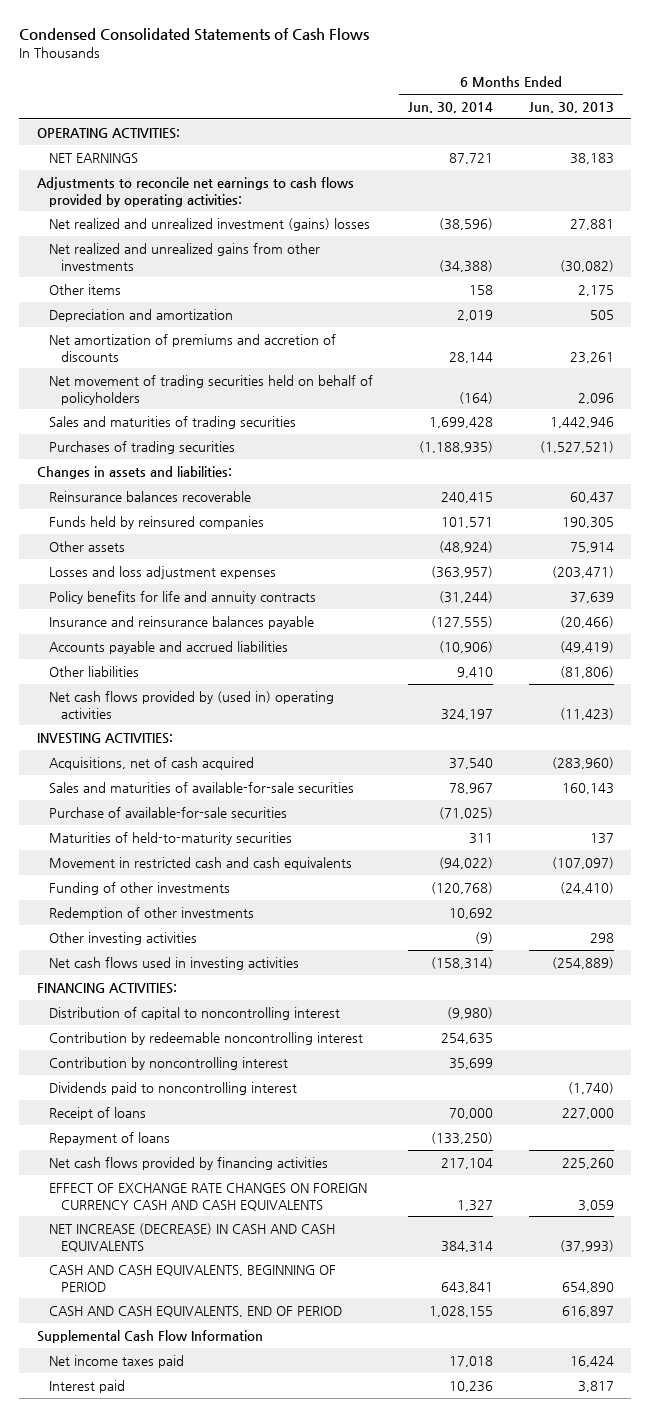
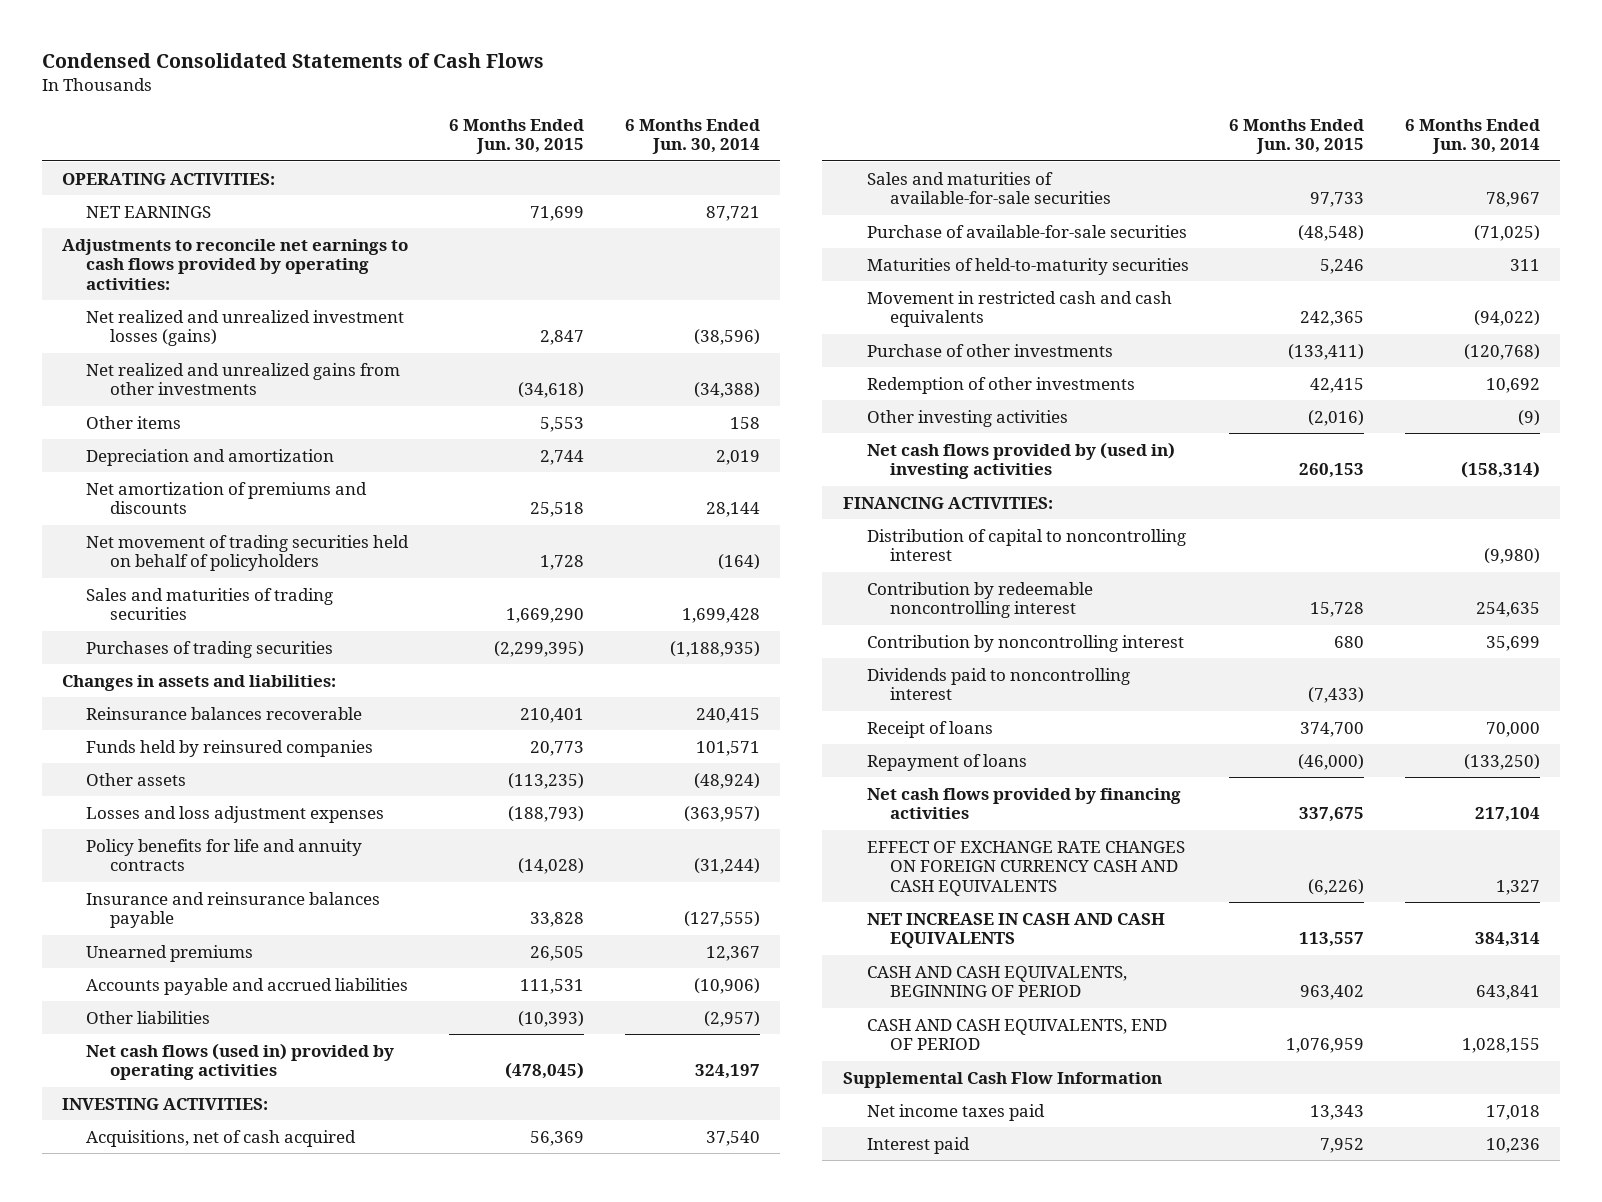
- | 6 Months Ended Jun. 30, 2014 | 6 Months Ended Jun. 30, 2013
+ | 6 Months Ended Jun. 30, 2015 | 6 Months Ended Jun. 30, 2014
- Net realized and unrealized investment (gains) losses | (38,596) | 27,881
+ Net realized and unrealized investment losses (gains) | 2,847 | (38,596)
- Net amortization of premiums and accretion of discounts | 28,144 | 23,261
+ Net amortization of premiums and discounts | 25,518 | 28,144
+ Unearned premiums | 26,505 | 12,367
- Other liabilities | 9,410 | (81,806)
- Net cash flows provided by (used in) operating activities | 324,197 | (11,423)
+ Other liabilities | (10,393) | (2,957)
+ Net cash flows (used in) provided by operating activities | (478,045) | 324,197
- Funding of other investments | (120,768) | (24,410)
+ Purchase of other investments | (133,411) | (120,768)
- Net cash flows used in investing activities | (158,314) | (254,889)
+ Net cash flows provided by (used in) investing activities | 260,153 | (158,314)
- NET INCREASE (DECREASE) IN CASH AND CASH EQUIVALENTS | 384,314 | (37,993)
+ NET INCREASE IN CASH AND CASH EQUIVALENTS | 113,557 | 384,314

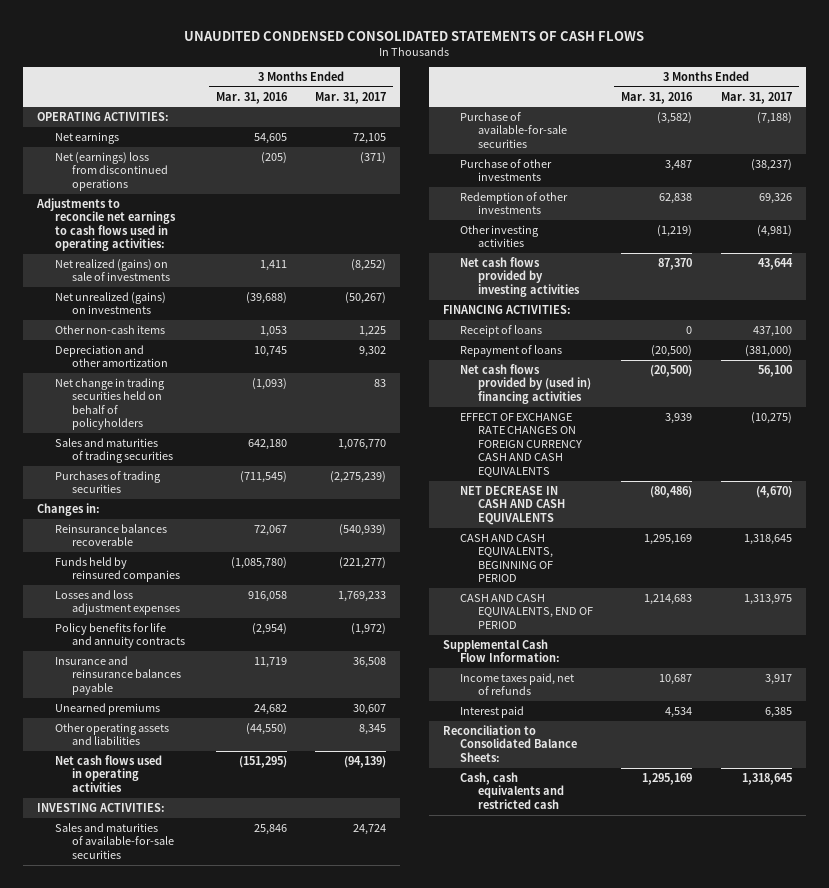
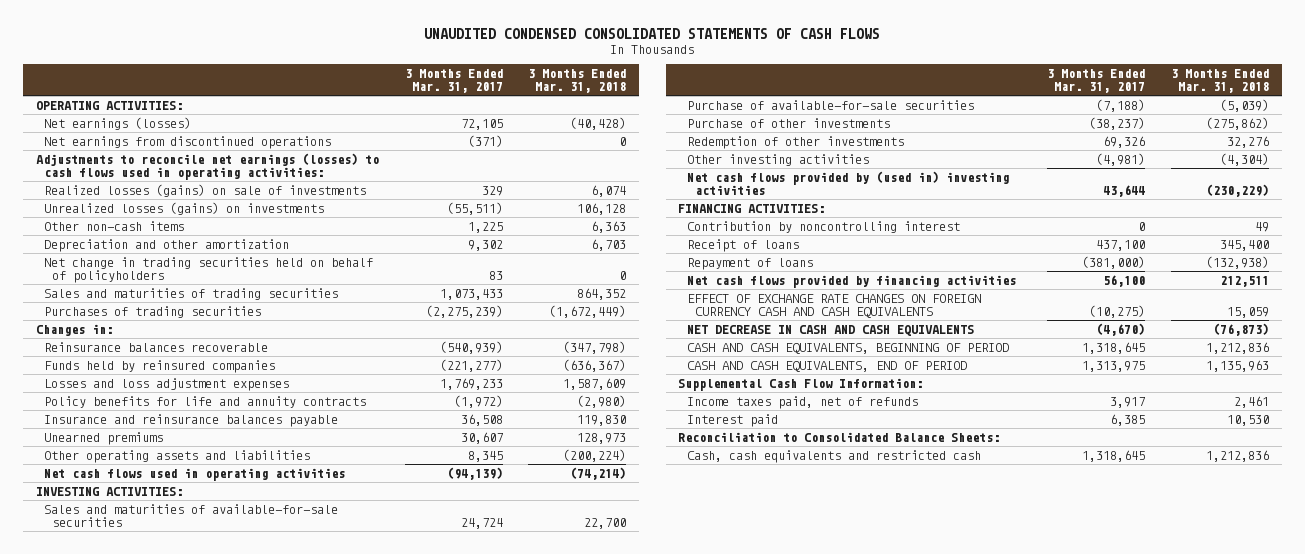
- | 3 Months Ended Mar. 31, 2016 | 3 Months Ended Mar. 31, 2017
+ | 3 Months Ended Mar. 31, 2017 | 3 Months Ended Mar. 31, 2018
- Net earnings | 54,605 | 72,105
- Net (earnings) loss from discontinued operations | (205) | (371)
- Adjustments to reconcile net earnings to cash flows used in operating activities:
- Net realized (gains) on sale of investments | 1,411 | (8,252)
- Net unrealized (gains) on investments | (39,688) | (50,267)
+ Net earnings (losses) | 72,105 | (40,428)
+ Net earnings from discontinued operations | (371) | 0
+ Adjustments to reconcile net earnings (losses) to cash flows used in operating activities:
+ Realized losses (gains) on sale of investments | 329 | 6,074
+ Unrealized losses (gains) on investments | (55,511) | 106,128
- Sales and maturities of trading securities | 642,180 | 1,076,770
+ Sales and maturities of trading securities | 1,073,433 | 864,352
- Net cash flows provided by investing activities | 87,370 | 43,644
+ Net cash flows provided by (used in) investing activities | 43,644 | (230,229)
+ Contribution by noncontrolling interest | 0 | 49
- Net cash flows provided by (used in) financing activities | (20,500) | 56,100
+ Net cash flows provided by financing activities | 56,100 | 212,511

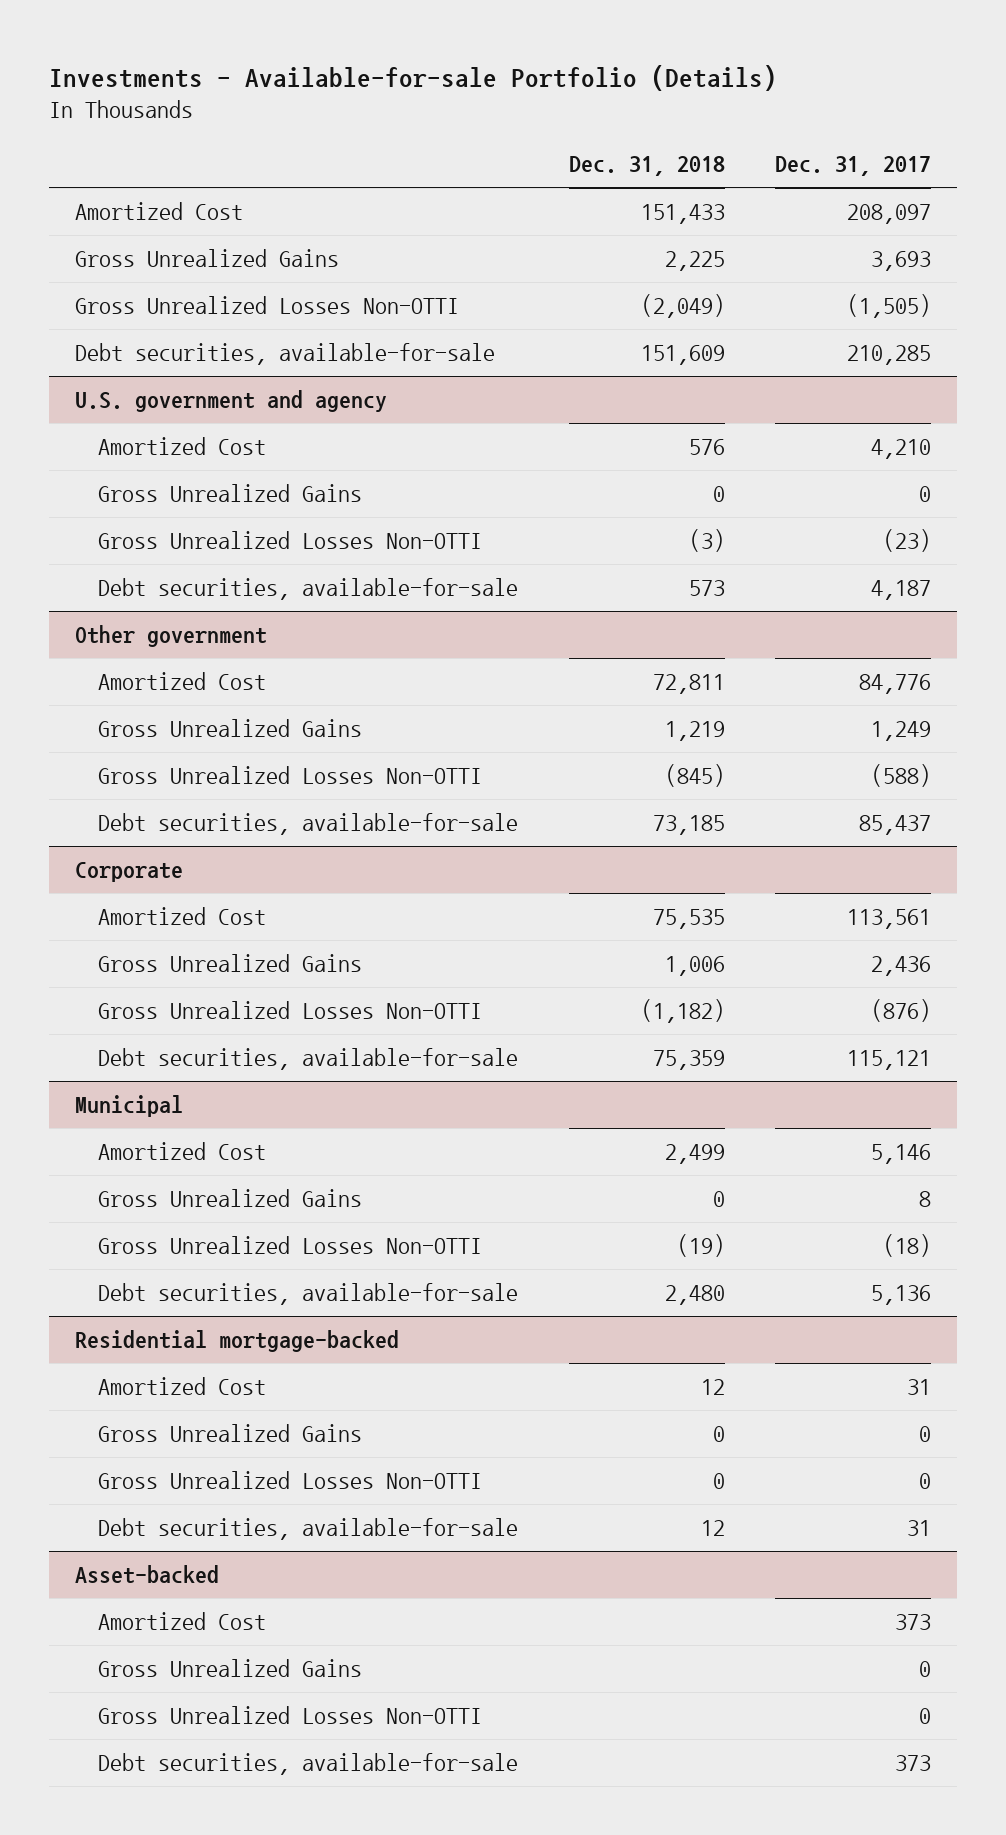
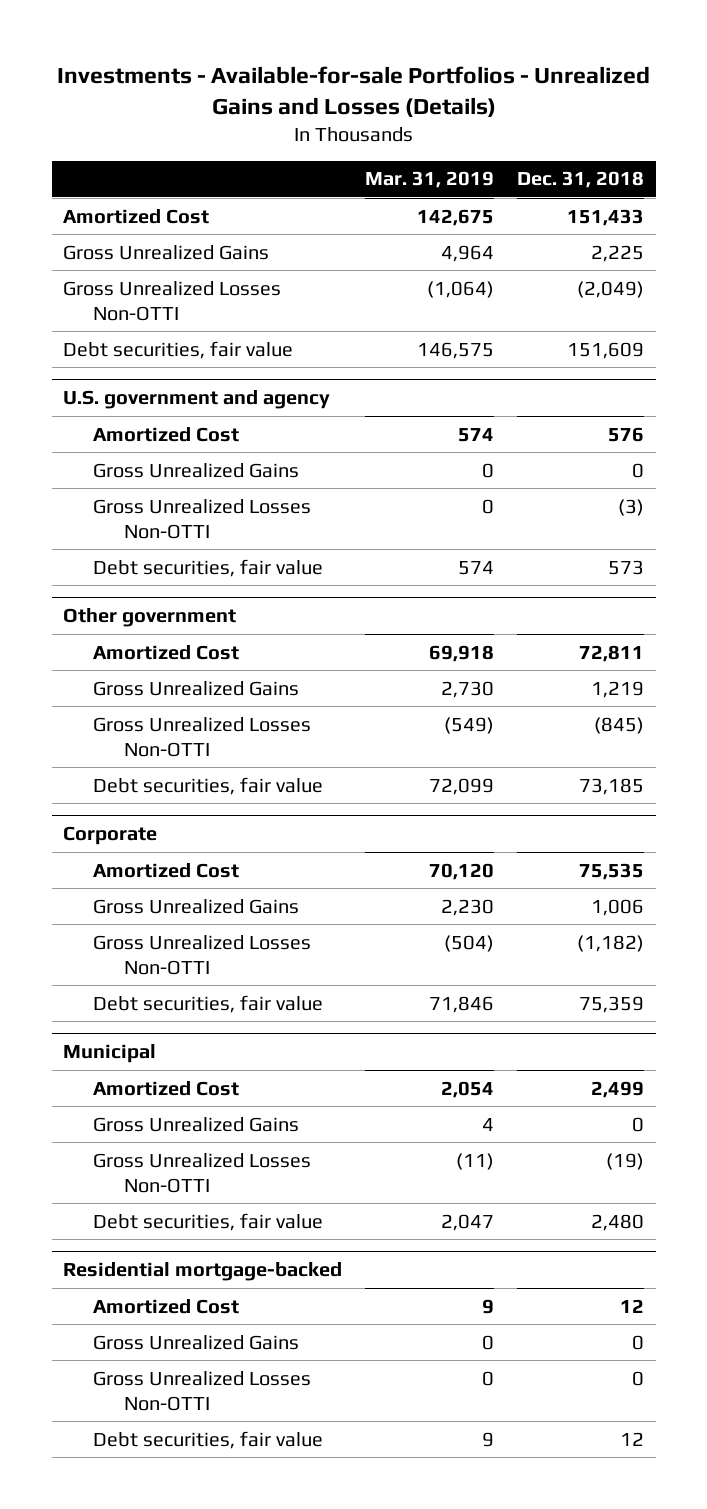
- Investments - Available-for-sale Portfolio (Details)
+ Investments - Available-for-sale Portfolios - Unrealized Gains and Losses (Details)
- | Dec. 31, 2018 | Dec. 31, 2017
+ | Mar. 31, 2019 | Dec. 31, 2018
- Debt securities, available-for-sale | 151,609 | 210,285
+ Debt securities, fair value | 146,575 | 151,609
@ U.S. government and agency
- Debt securities, available-for-sale | 573 | 4,187
+ Debt securities, fair value | 574 | 573
@ Other government
- Debt securities, available-for-sale | 73,185 | 85,437
+ Debt securities, fair value | 72,099 | 73,185
@ Corporate
- Debt securities, available-for-sale | 75,359 | 115,121
+ Debt securities, fair value | 71,846 | 75,359
@ Municipal
- Debt securities, available-for-sale | 2,480 | 5,136
+ Debt securities, fair value | 2,047 | 2,480
@ Residential mortgage-backed
- Debt securities, available-for-sale | 12 | 31
- Asset-backed
- Amortized Cost | | 373
- Gross Unrealized Gains | | 0
- Gross Unrealized Losses Non-OTTI | | 0
- Debt securities, available-for-sale | | 373
@ Residential mortgage-backed
+ Debt securities, fair value | 9 | 12

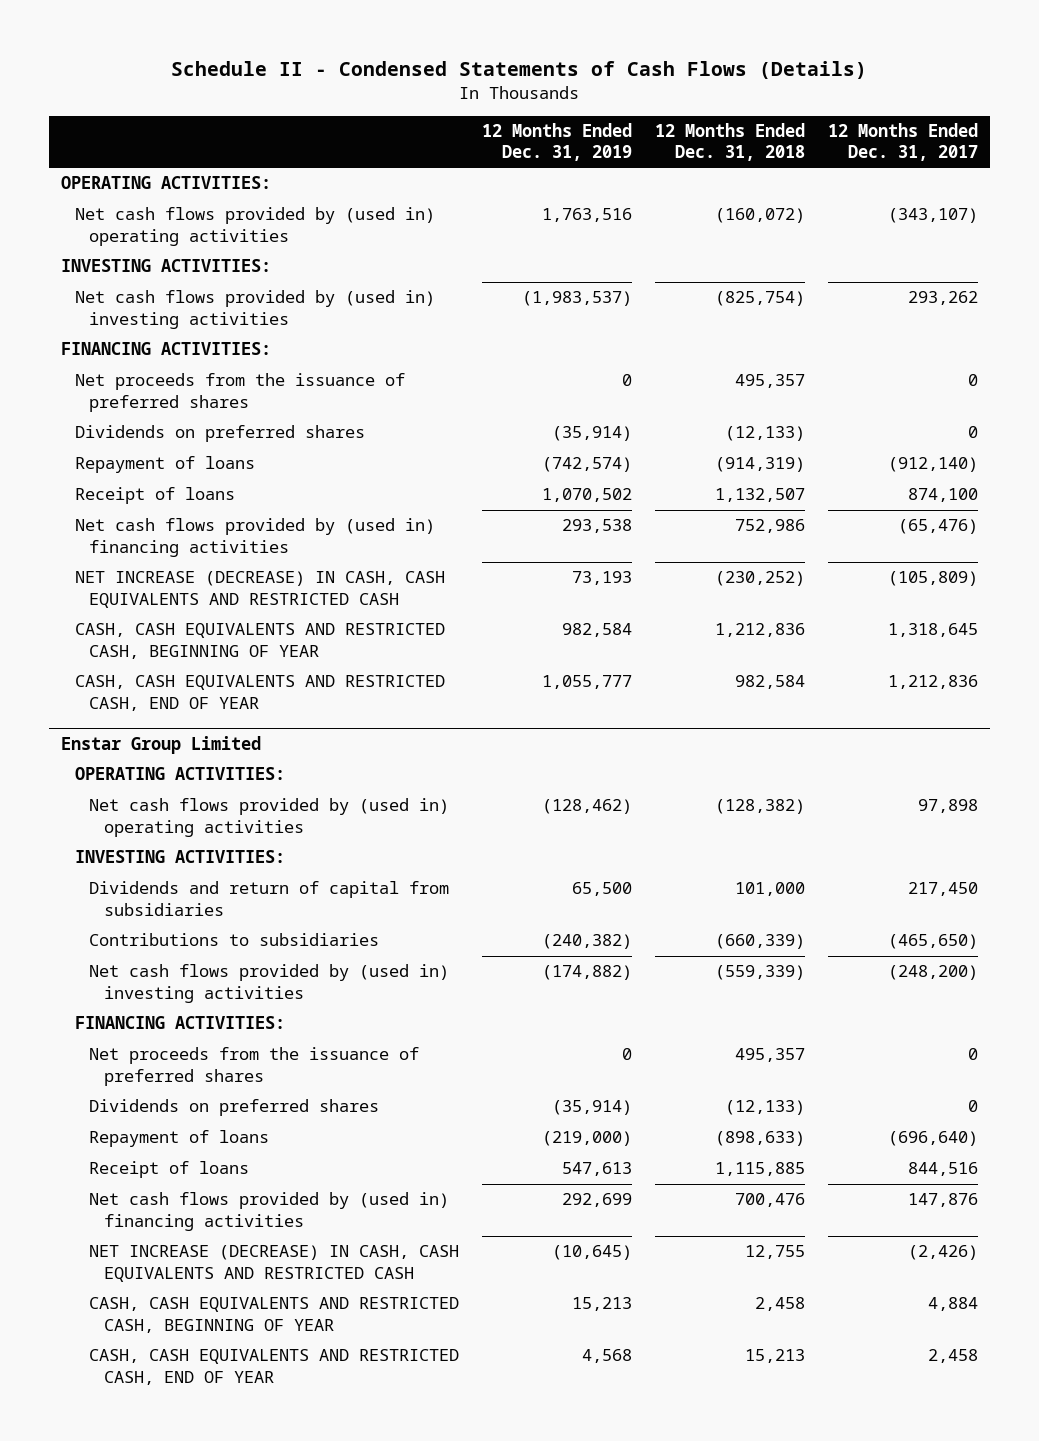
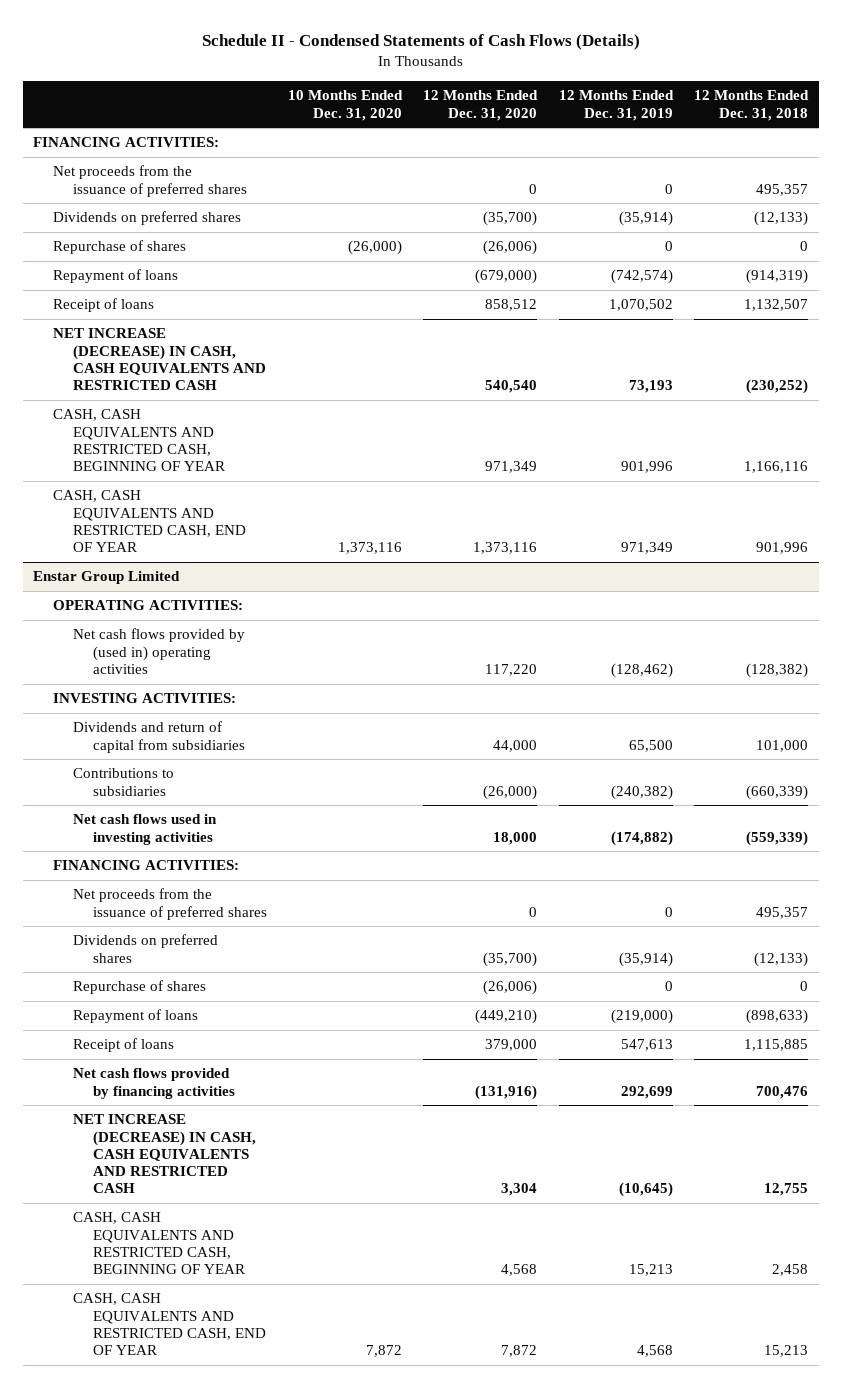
- | 12 Months Ended Dec. 31, 2019 | 12 Months Ended Dec. 31, 2018 | 12 Months Ended Dec. 31, 2017
+ | 10 Months Ended Dec. 31, 2020 | 12 Months Ended Dec. 31, 2020 | 12 Months Ended Dec. 31, 2019 | 12 Months Ended Dec. 31, 2018
- OPERATING ACTIVITIES:
- Net cash flows provided by (used in) operating activities | 1,763,516 | (160,072) | (343,107)
- INVESTING ACTIVITIES:
- Net cash flows provided by (used in) investing activities | (1,983,537) | (825,754) | 293,262
+ Repurchase of shares | (26,000) | (26,006) | 0 | 0
- Net cash flows provided by (used in) financing activities | 293,538 | 752,986 | (65,476)
- CASH, CASH EQUIVALENTS AND RESTRICTED CASH, BEGINNING OF YEAR | 982,584 | 1,212,836 | 1,318,645
- CASH, CASH EQUIVALENTS AND RESTRICTED CASH, END OF YEAR | 1,055,777 | 982,584 | 1,212,836
+ CASH, CASH EQUIVALENTS AND RESTRICTED CASH, BEGINNING OF YEAR | | 971,349 | 901,996 | 1,166,116
+ CASH, CASH EQUIVALENTS AND RESTRICTED CASH, END OF YEAR | 1,373,116 | 1,373,116 | 971,349 | 901,996
@ Enstar Group Limited
- Net cash flows provided by (used in) investing activities | (174,882) | (559,339) | (248,200)
+ Net cash flows used in investing activities | | 18,000 | (174,882) | (559,339)
+ Repurchase of shares | | (26,006) | 0 | 0
- Net cash flows provided by (used in) financing activities | 292,699 | 700,476 | 147,876
+ Net cash flows provided by financing activities | | (131,916) | 292,699 | 700,476

